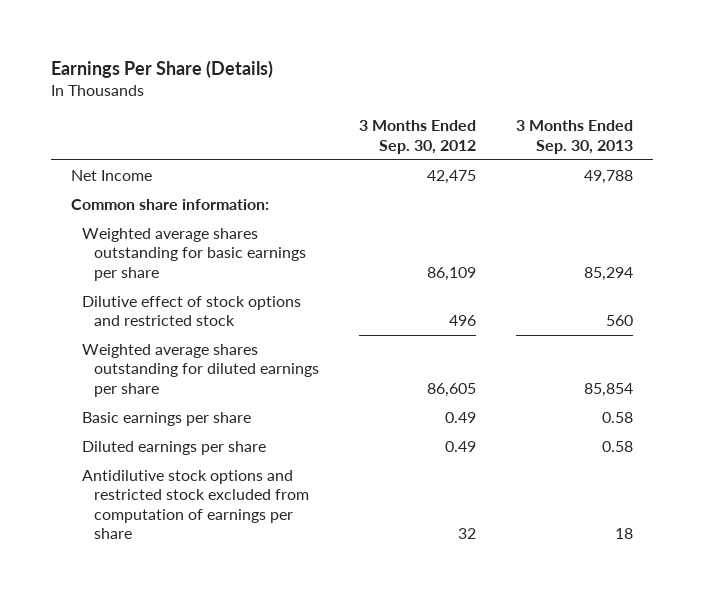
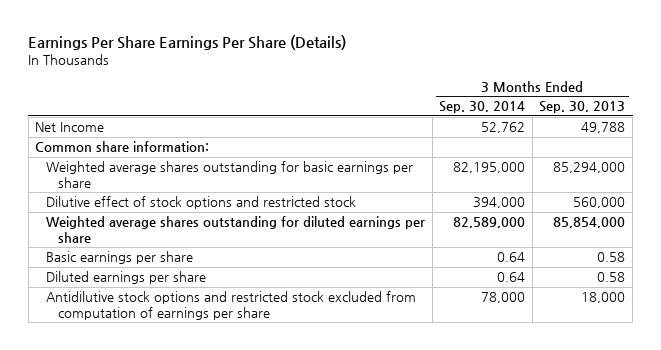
- Earnings Per Share (Details)
+ Earnings Per Share Earnings Per Share (Details)
- | 3 Months Ended Sep. 30, 2012 | 3 Months Ended Sep. 30, 2013
+ | 3 Months Ended Sep. 30, 2014 | 3 Months Ended Sep. 30, 2013
- Weighted average shares outstanding for basic earnings per share | 86,109 | 85,294
- Dilutive effect of stock options and restricted stock | 496 | 560
- Weighted average shares outstanding for diluted earnings per share | 86,605 | 85,854
+ Weighted average shares outstanding for basic earnings per share | 82,195,000 | 85,294,000
+ Dilutive effect of stock options and restricted stock | 394,000 | 560,000
+ Weighted average shares outstanding for diluted earnings per share | 82,589,000 | 85,854,000
- Antidilutive stock options and restricted stock excluded from computation of earnings per share | 32 | 18
+ Antidilutive stock options and restricted stock excluded from computation of earnings per share | 78,000 | 18,000

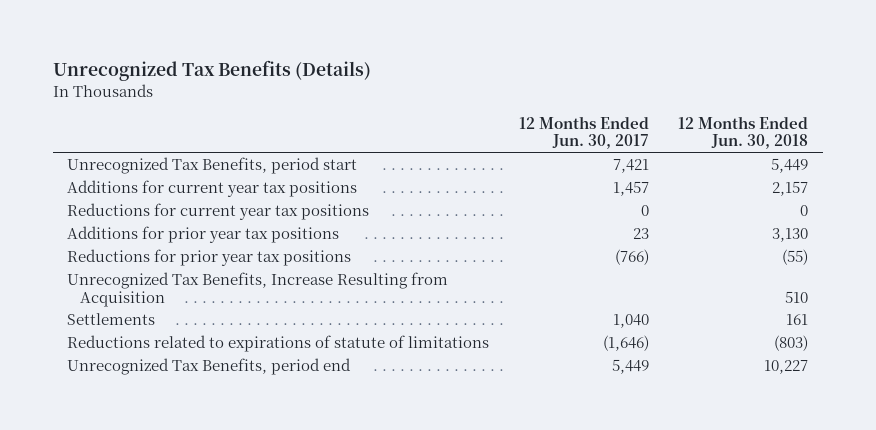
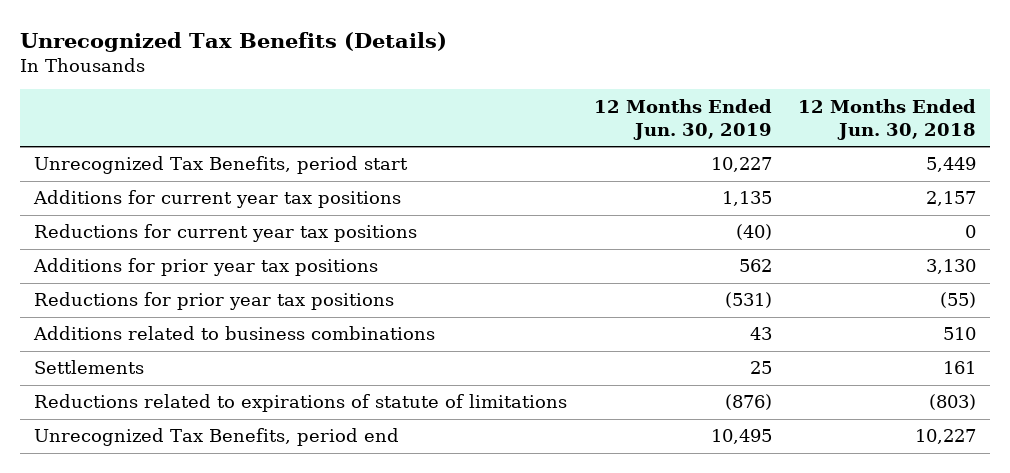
- | 12 Months Ended Jun. 30, 2017 | 12 Months Ended Jun. 30, 2018
+ | 12 Months Ended Jun. 30, 2019 | 12 Months Ended Jun. 30, 2018
- Unrecognized Tax Benefits, Increase Resulting from Acquisition | | 510
+ Additions related to business combinations | 43 | 510

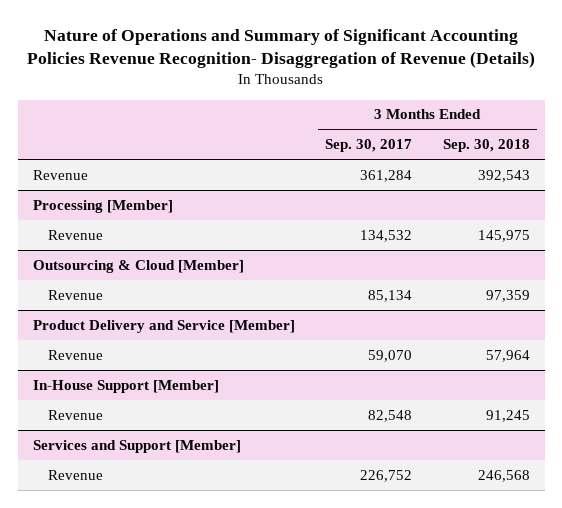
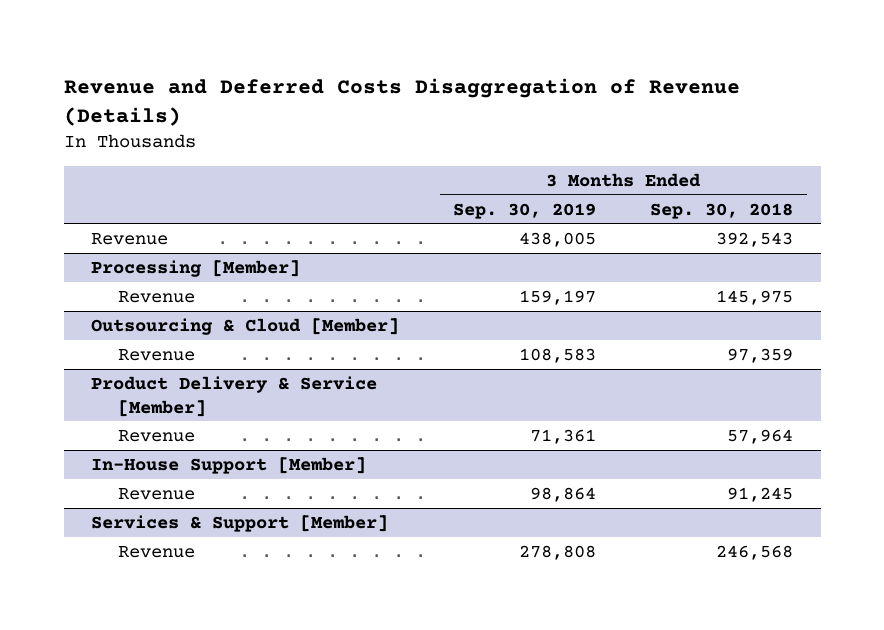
- Nature of Operations and Summary of Significant Accounting Policies Revenue Recognition- Disaggregation of Revenue (Details)
+ Revenue and Deferred Costs Disaggregation of Revenue (Details)
- | 3 Months Ended Sep. 30, 2017 | 3 Months Ended Sep. 30, 2018
+ | 3 Months Ended Sep. 30, 2019 | 3 Months Ended Sep. 30, 2018
- Product Delivery and Service [Member]
+ Product Delivery & Service [Member]
- Services and Support [Member]
+ Services & Support [Member]

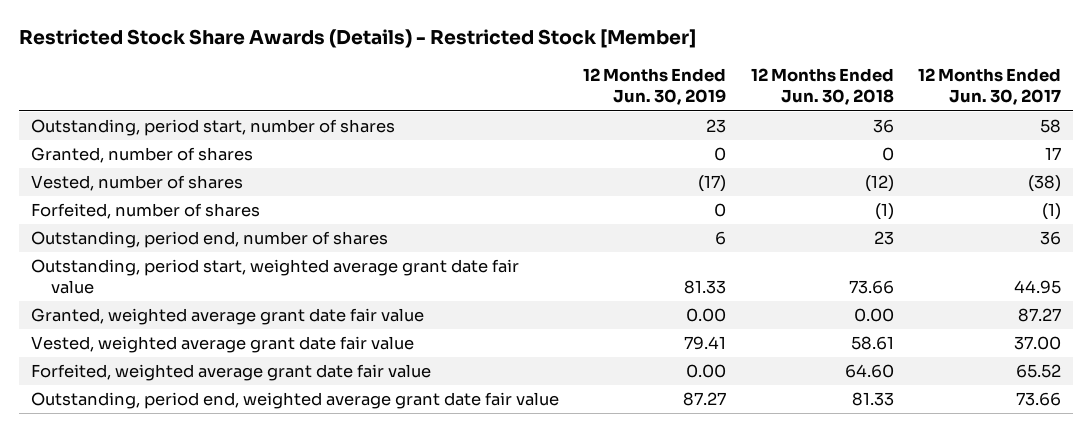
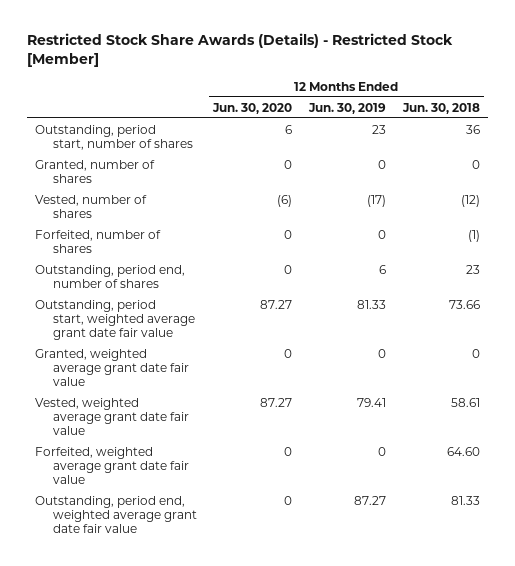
- | 12 Months Ended Jun. 30, 2019 | 12 Months Ended Jun. 30, 2018 | 12 Months Ended Jun. 30, 2017
+ | 12 Months Ended Jun. 30, 2020 | 12 Months Ended Jun. 30, 2019 | 12 Months Ended Jun. 30, 2018
- Granted, weighted average grant date fair value | 0.00 | 0.00 | 87.27
+ Granted, weighted average grant date fair value | 0 | 0 | 0
- Forfeited, weighted average grant date fair value | 0.00 | 64.60 | 65.52
+ Forfeited, weighted average grant date fair value | 0 | 0 | 64.60

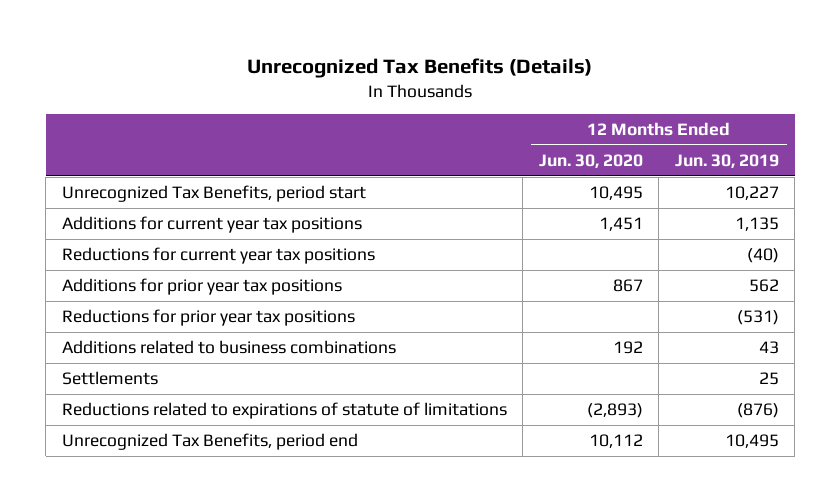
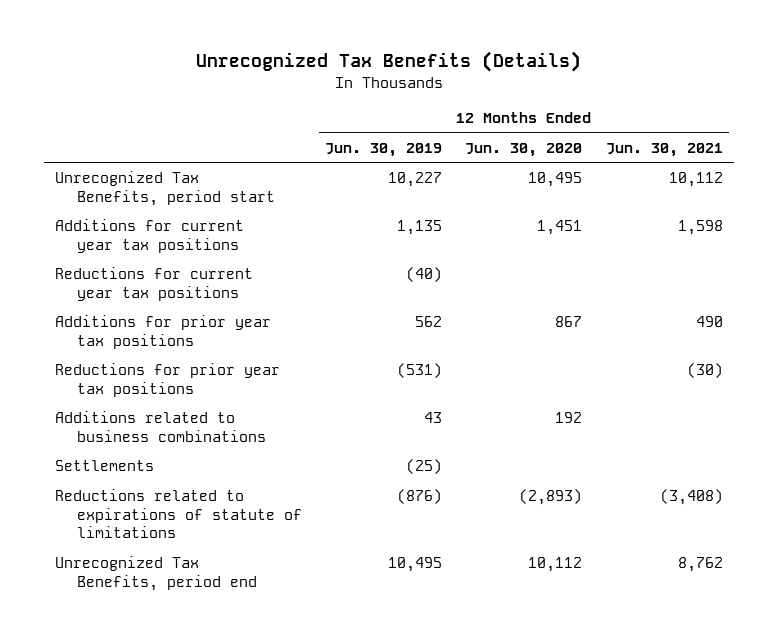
- | 12 Months Ended Jun. 30, 2020 | 12 Months Ended Jun. 30, 2019
+ | 12 Months Ended Jun. 30, 2019 | 12 Months Ended Jun. 30, 2020 | 12 Months Ended Jun. 30, 2021
- Settlements | | 25
+ Settlements | (25) | |

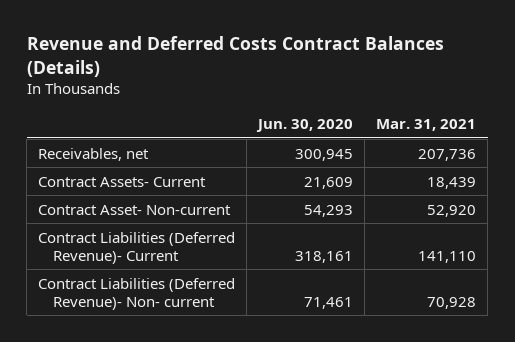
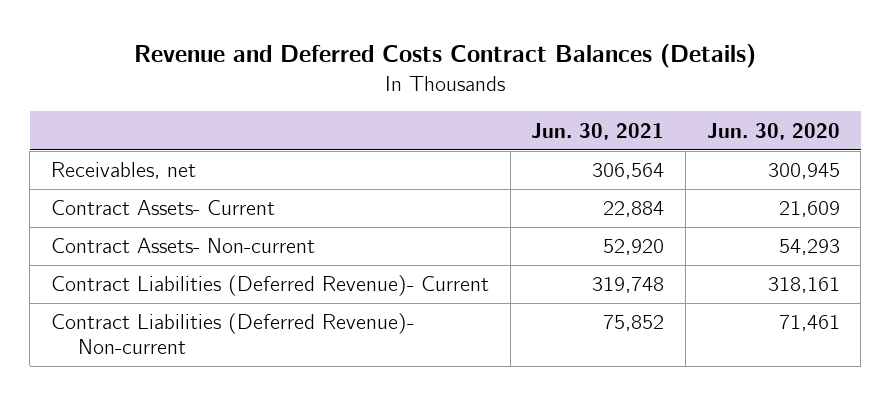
- | Jun. 30, 2020 | Mar. 31, 2021
+ | Jun. 30, 2021 | Jun. 30, 2020
- Contract Asset- Non-current | 54,293 | 52,920
+ Contract Assets- Non-current | 52,920 | 54,293
- Contract Liabilities (Deferred Revenue)- Non- current | 71,461 | 70,928
+ Contract Liabilities (Deferred Revenue)- Non-current | 75,852 | 71,461

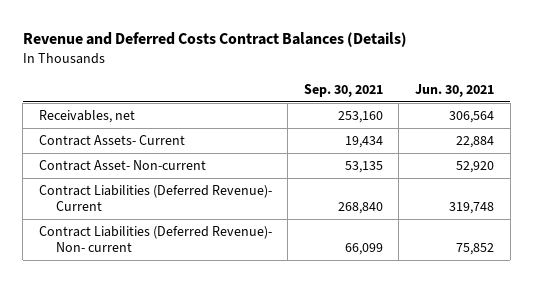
- | Jun. 30, 2021 | Jun. 30, 2020
+ | Sep. 30, 2021 | Jun. 30, 2021
- Contract Assets- Non-current | 52,920 | 54,293
+ Contract Asset- Non-current | 53,135 | 52,920
- Contract Liabilities (Deferred Revenue)- Non-current | 75,852 | 71,461
+ Contract Liabilities (Deferred Revenue)- Non- current | 66,099 | 75,852

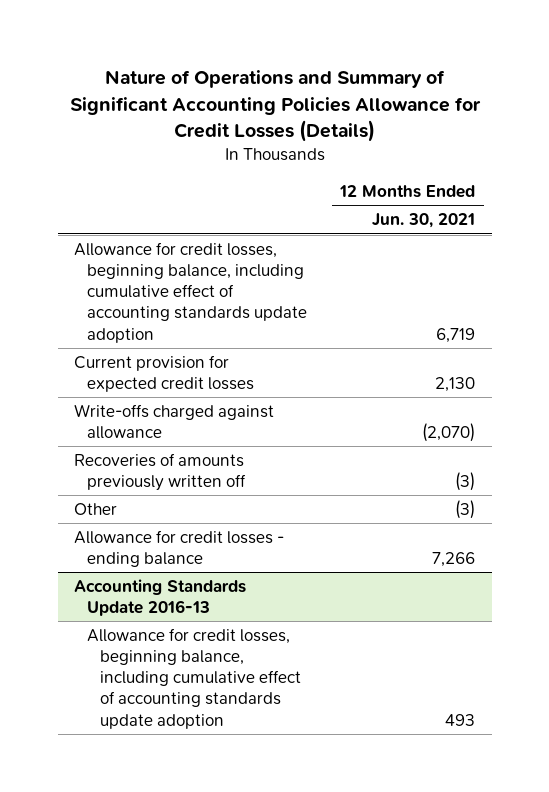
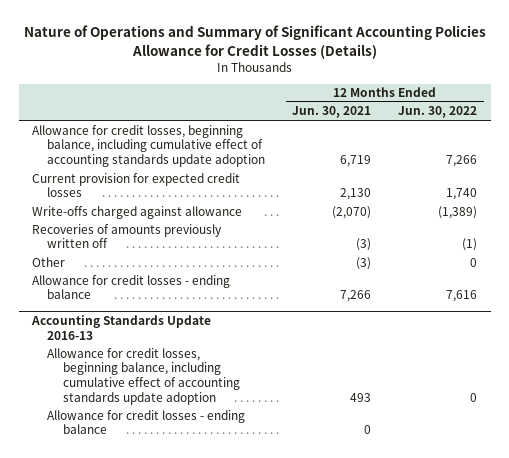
- | 12 Months Ended Jun. 30, 2021
+ | 12 Months Ended Jun. 30, 2021 | 12 Months Ended Jun. 30, 2022
@ Accounting Standards Update 2016-13
+ Allowance for credit losses - ending balance | 0 |

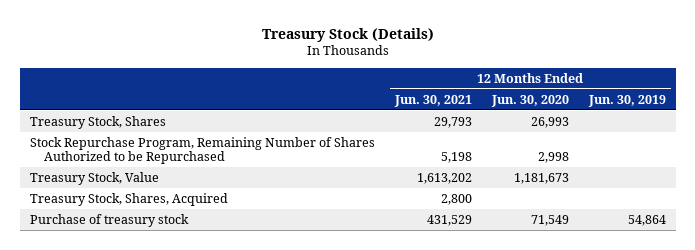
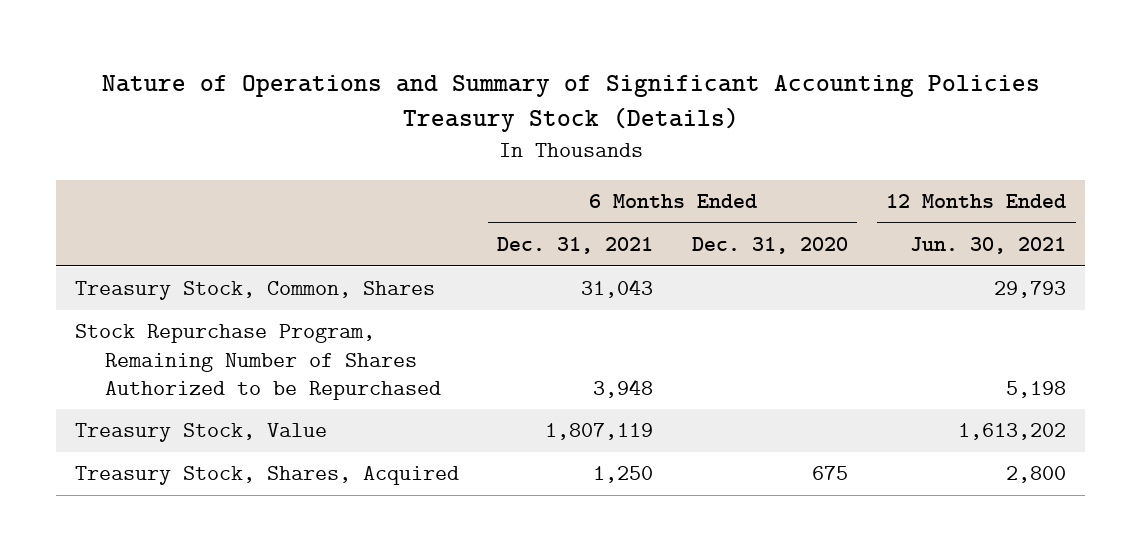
- Treasury Stock (Details)
+ Nature of Operations and Summary of Significant Accounting Policies Treasury Stock (Details)
- | 12 Months Ended Jun. 30, 2021 | 12 Months Ended Jun. 30, 2020 | 12 Months Ended Jun. 30, 2019
+ | 6 Months Ended Dec. 31, 2021 | 6 Months Ended Dec. 31, 2020 | 12 Months Ended Jun. 30, 2021
- Treasury Stock, Shares | 29,793 | 26,993 |
+ Treasury Stock, Common, Shares | 31,043 | | 29,793
- Purchase of treasury stock | 431,529 | 71,549 | 54,864

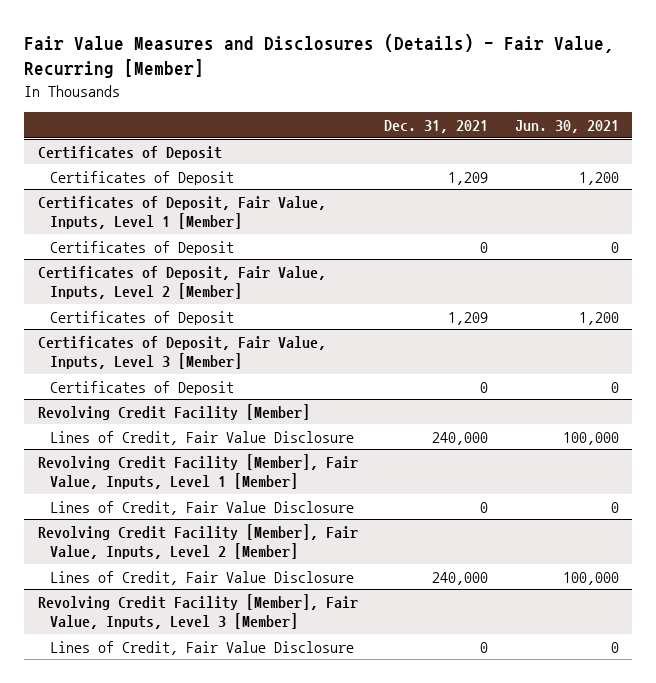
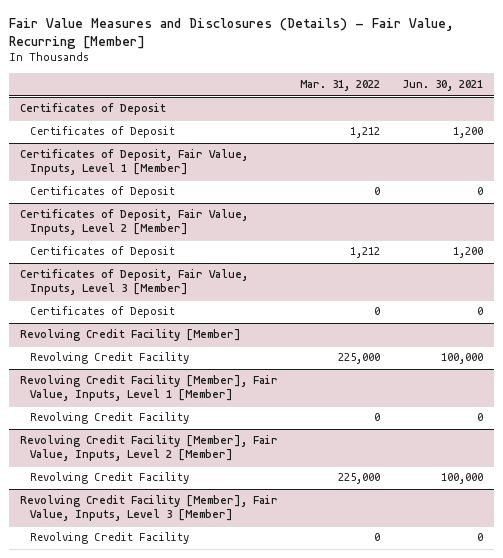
- | Dec. 31, 2021 | Jun. 30, 2021
+ | Mar. 31, 2022 | Jun. 30, 2021
@ Revolving Credit Facility [Member]
- Lines of Credit, Fair Value Disclosure | 240,000 | 100,000
+ Revolving Credit Facility | 225,000 | 100,000
@ Revolving Credit Facility [Member], Fair Value, Inputs, Level 1 [Member]
- Lines of Credit, Fair Value Disclosure | 0 | 0
+ Revolving Credit Facility | 0 | 0
@ Revolving Credit Facility [Member], Fair Value, Inputs, Level 2 [Member]
- Lines of Credit, Fair Value Disclosure | 240,000 | 100,000
+ Revolving Credit Facility | 225,000 | 100,000
@ Revolving Credit Facility [Member], Fair Value, Inputs, Level 3 [Member]
- Lines of Credit, Fair Value Disclosure | 0 | 0
+ Revolving Credit Facility | 0 | 0

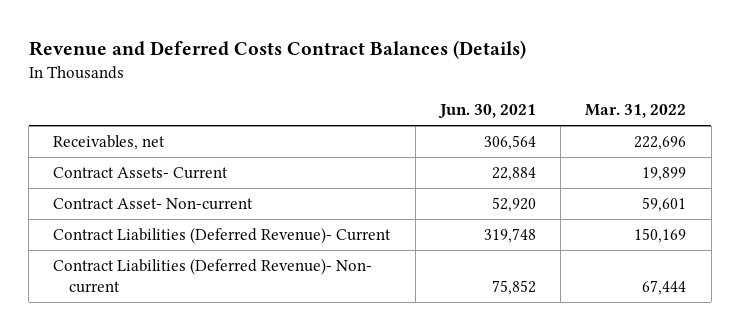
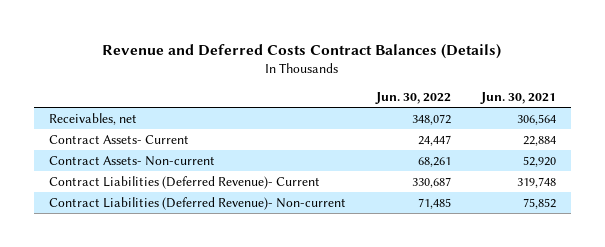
- | Jun. 30, 2021 | Mar. 31, 2022
+ | Jun. 30, 2022 | Jun. 30, 2021
- Contract Asset- Non-current | 52,920 | 59,601
+ Contract Assets- Non-current | 68,261 | 52,920
- Contract Liabilities (Deferred Revenue)- Non- current | 75,852 | 67,444
+ Contract Liabilities (Deferred Revenue)- Non-current | 71,485 | 75,852

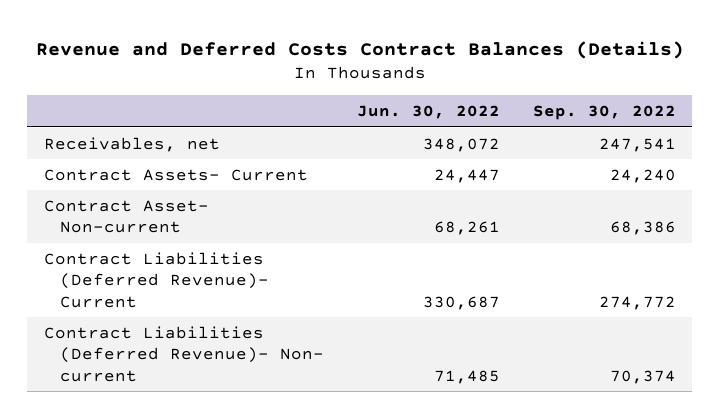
- | Jun. 30, 2022 | Jun. 30, 2021
+ | Jun. 30, 2022 | Sep. 30, 2022
- Contract Assets- Non-current | 68,261 | 52,920
+ Contract Asset- Non-current | 68,261 | 68,386
- Contract Liabilities (Deferred Revenue)- Non-current | 71,485 | 75,852
+ Contract Liabilities (Deferred Revenue)- Non- current | 71,485 | 70,374

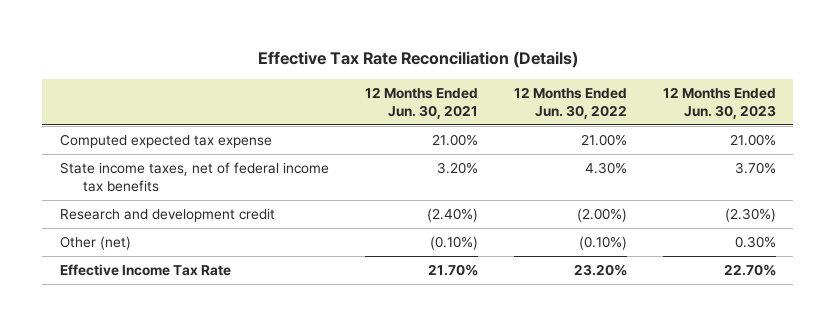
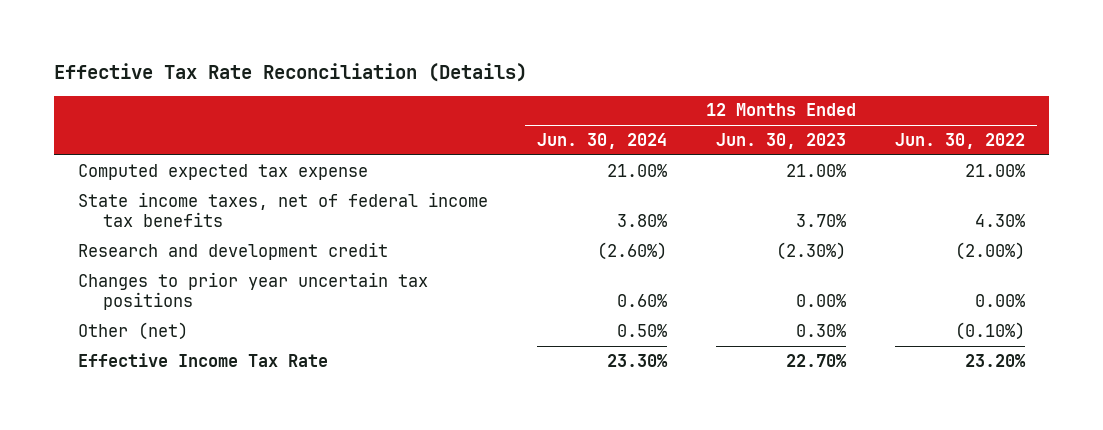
- | 12 Months Ended Jun. 30, 2021 | 12 Months Ended Jun. 30, 2022 | 12 Months Ended Jun. 30, 2023
+ | 12 Months Ended Jun. 30, 2024 | 12 Months Ended Jun. 30, 2023 | 12 Months Ended Jun. 30, 2022
+ Changes to prior year uncertain tax positions | 0.60% | 0.00% | 0.00%

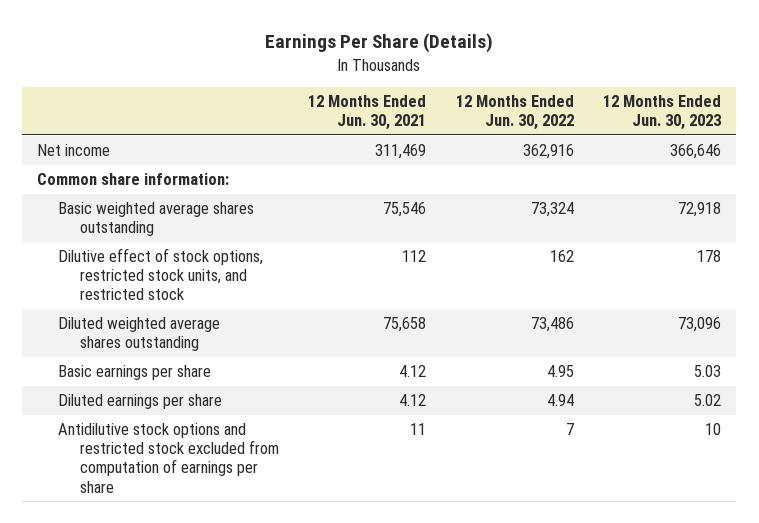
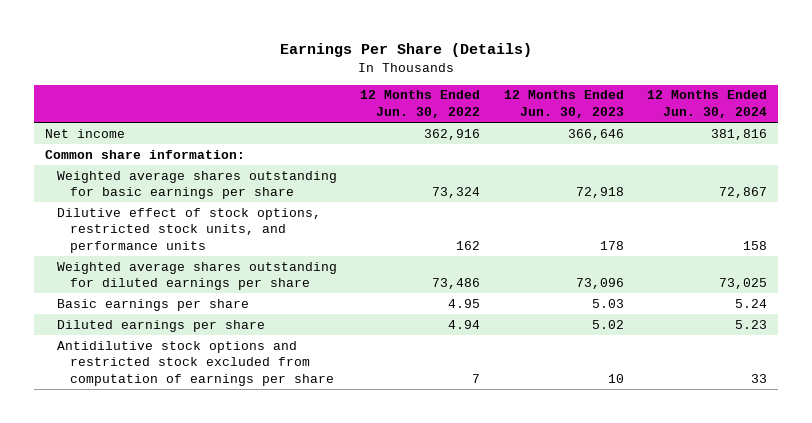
- | 12 Months Ended Jun. 30, 2021 | 12 Months Ended Jun. 30, 2022 | 12 Months Ended Jun. 30, 2023
+ | 12 Months Ended Jun. 30, 2022 | 12 Months Ended Jun. 30, 2023 | 12 Months Ended Jun. 30, 2024
- Basic weighted average shares outstanding | 75,546 | 73,324 | 72,918
- Dilutive effect of stock options, restricted stock units, and restricted stock | 112 | 162 | 178
- Diluted weighted average shares outstanding | 75,658 | 73,486 | 73,096
+ Weighted average shares outstanding for basic earnings per share | 73,324 | 72,918 | 72,867
+ Dilutive effect of stock options, restricted stock units, and performance units | 162 | 178 | 158
+ Weighted average shares outstanding for diluted earnings per share | 73,486 | 73,096 | 73,025

